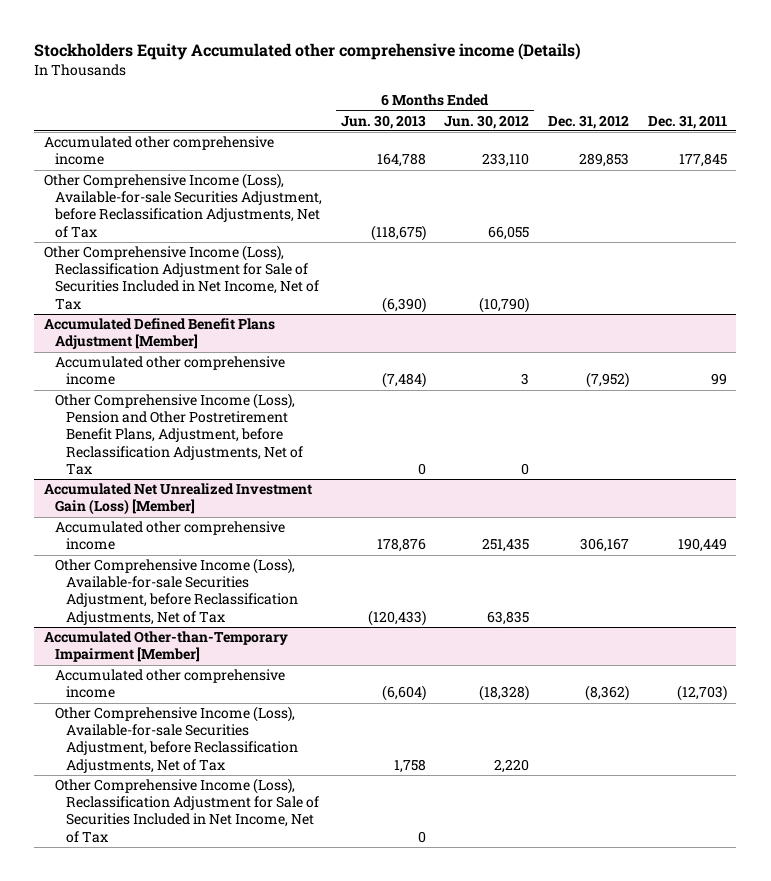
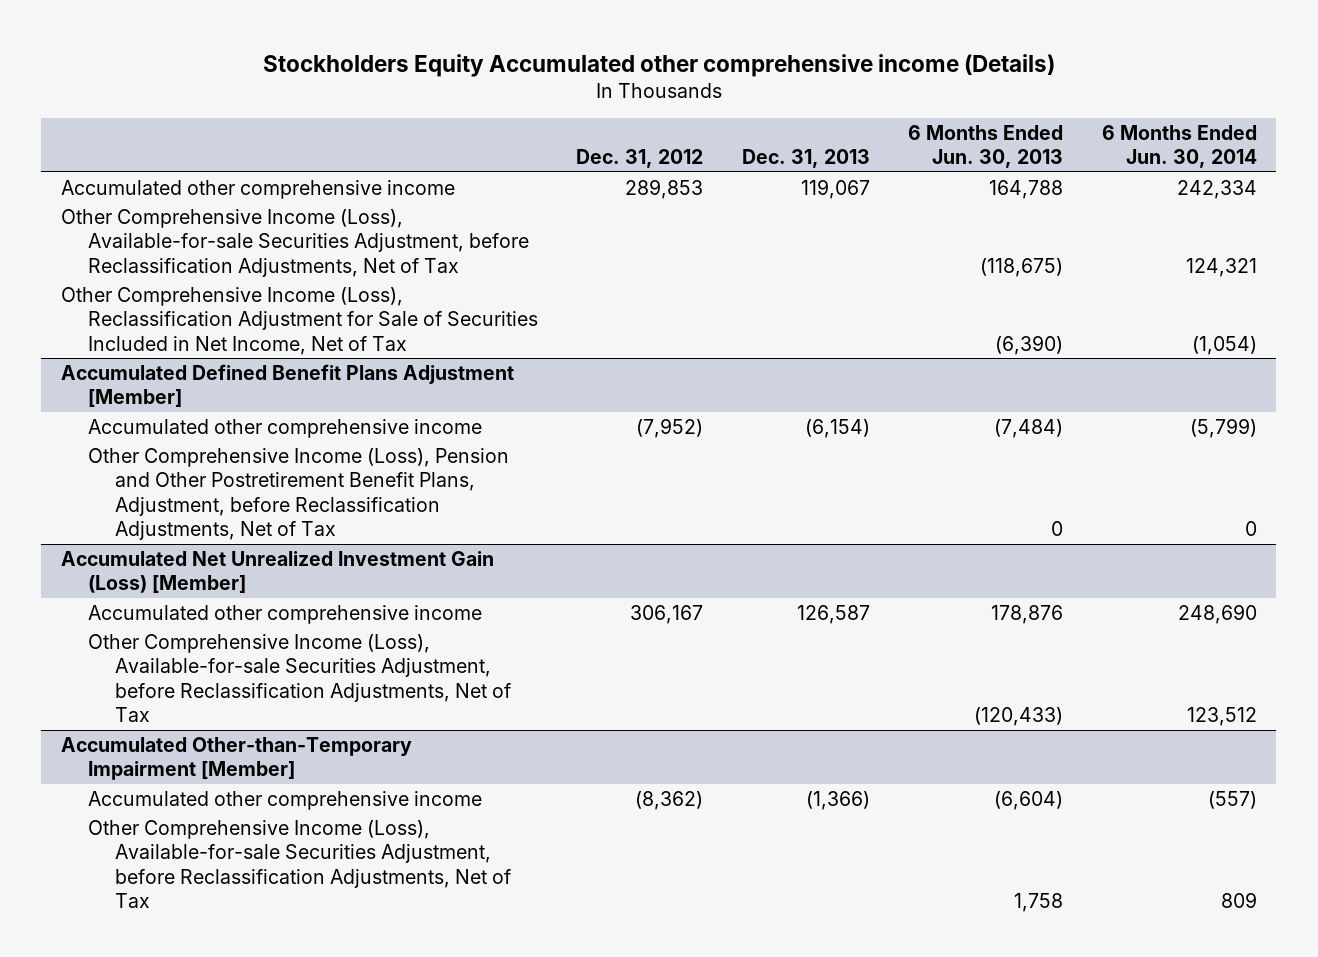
- | 6 Months Ended Jun. 30, 2013 | 6 Months Ended Jun. 30, 2012 | Dec. 31, 2012 | Dec. 31, 2011
+ | Dec. 31, 2012 | Dec. 31, 2013 | 6 Months Ended Jun. 30, 2013 | 6 Months Ended Jun. 30, 2014
@ Accumulated Other-than-Temporary Impairment [Member]
- Other Comprehensive Income (Loss), Reclassification Adjustment for Sale of Securities Included in Net Income, Net of Tax | 0 | | |

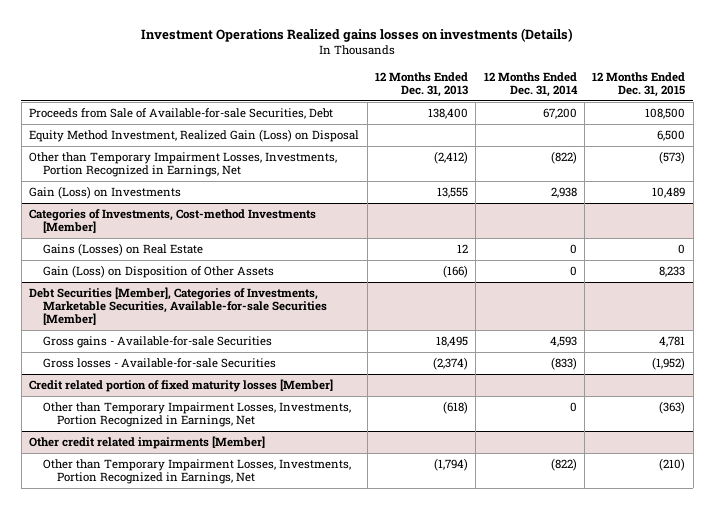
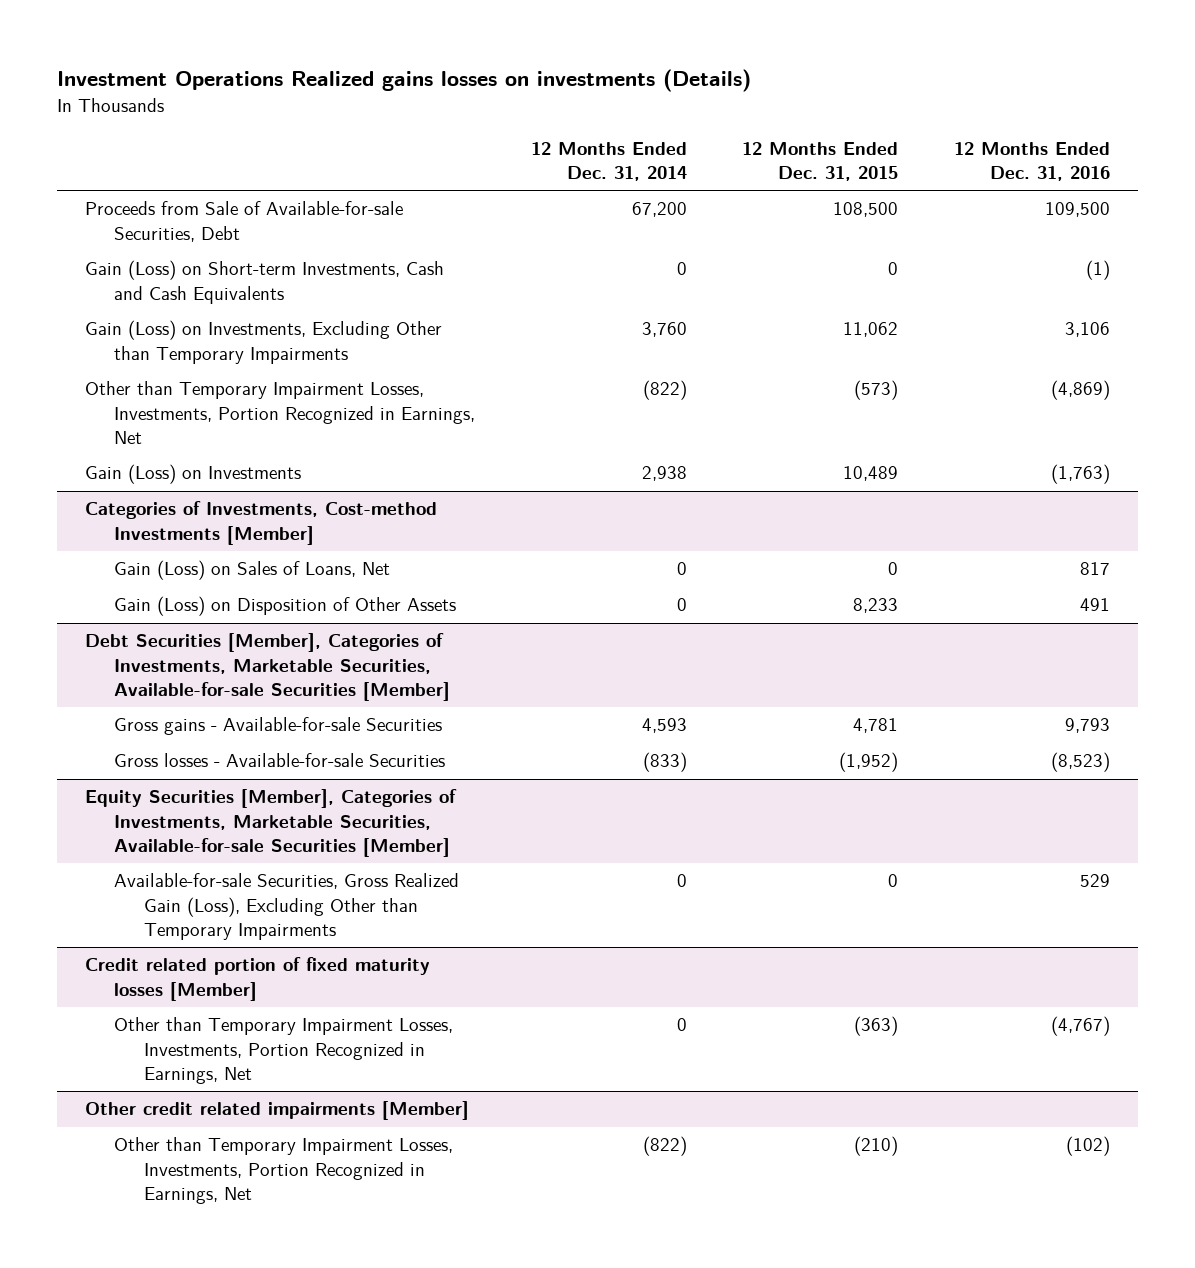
- | 12 Months Ended Dec. 31, 2013 | 12 Months Ended Dec. 31, 2014 | 12 Months Ended Dec. 31, 2015
+ | 12 Months Ended Dec. 31, 2014 | 12 Months Ended Dec. 31, 2015 | 12 Months Ended Dec. 31, 2016
- Equity Method Investment, Realized Gain (Loss) on Disposal | | | 6,500
+ Gain (Loss) on Short-term Investments, Cash and Cash Equivalents | 0 | 0 | (1)
+ Gain (Loss) on Investments, Excluding Other than Temporary Impairments | 3,760 | 11,062 | 3,106
@ Categories of Investments, Cost-method Investments [Member]
- Gains (Losses) on Real Estate | 12 | 0 | 0
+ Gain (Loss) on Sales of Loans, Net | 0 | 0 | 817
+ Equity Securities [Member], Categories of Investments, Marketable Securities, Available-for-sale Securities [Member]
+ Available-for-sale Securities, Gross Realized Gain (Loss), Excluding Other than Temporary Impairments | 0 | 0 | 529

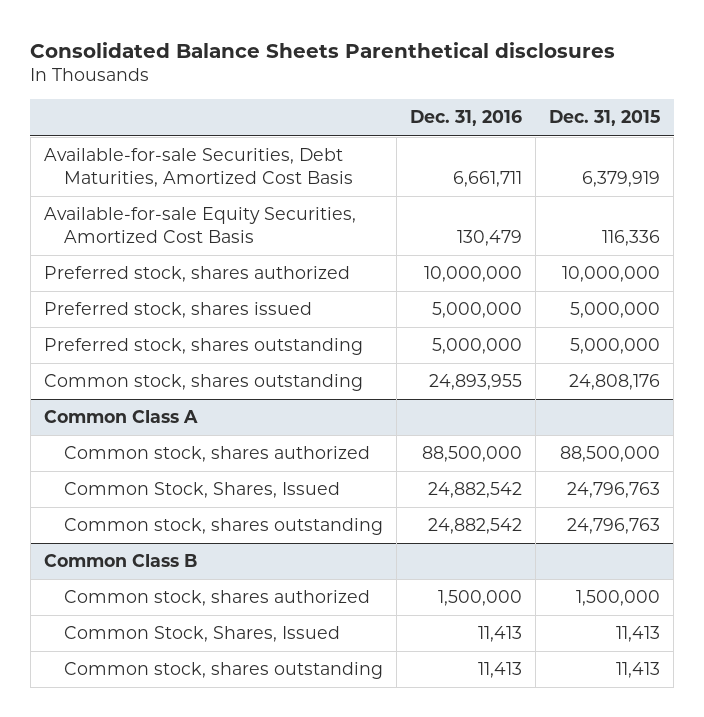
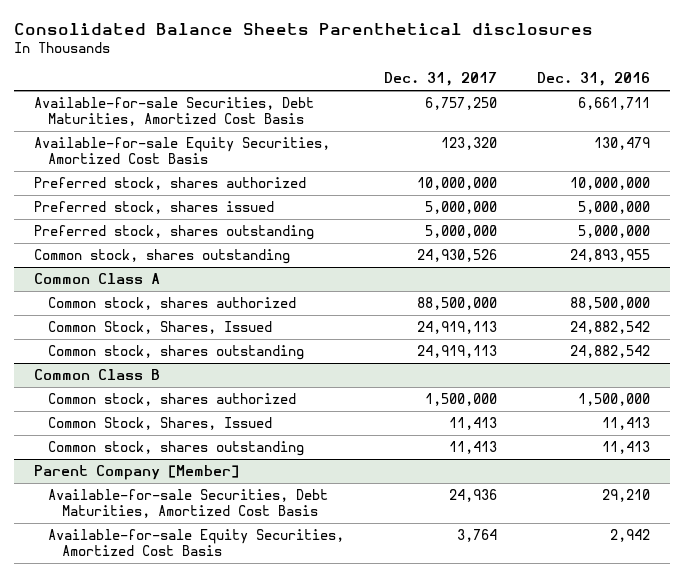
- | Dec. 31, 2016 | Dec. 31, 2015
+ | Dec. 31, 2017 | Dec. 31, 2016
+ Parent Company [Member]
+ Available-for-sale Securities, Debt Maturities, Amortized Cost Basis | 24,936 | 29,210
+ Available-for-sale Equity Securities, Amortized Cost Basis | 3,764 | 2,942

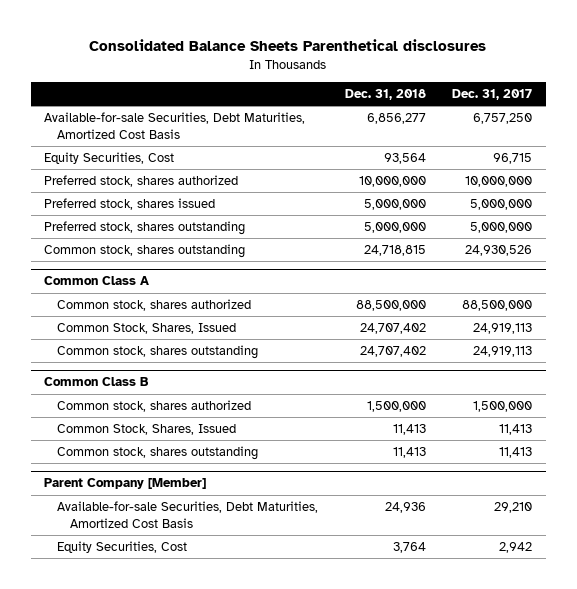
- | Dec. 31, 2017 | Dec. 31, 2016
+ | Dec. 31, 2018 | Dec. 31, 2017
- Available-for-sale Equity Securities, Amortized Cost Basis | 123,320 | 130,479
+ Equity Securities, Cost | 93,564 | 96,715
@ Parent Company [Member]
- Available-for-sale Securities, Debt Maturities, Amortized Cost Basis | 24,936 | 29,210
- Available-for-sale Equity Securities, Amortized Cost Basis | 3,764 | 2,942
+ Available-for-sale Securities, Debt Maturities, Amortized Cost Basis | 24,936 | 29,210
+ Equity Securities, Cost | 3,764 | 2,942

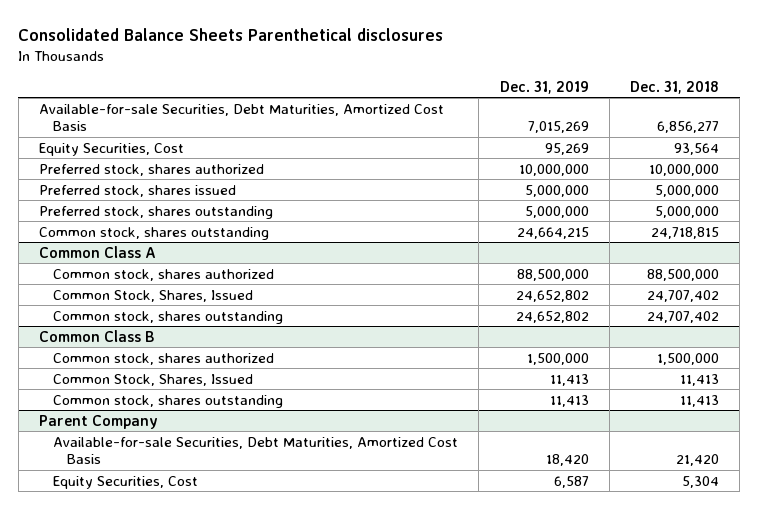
- | Dec. 31, 2018 | Dec. 31, 2017
+ | Dec. 31, 2019 | Dec. 31, 2018
- Parent Company [Member]
- Available-for-sale Securities, Debt Maturities, Amortized Cost Basis | 24,936 | 29,210
- Equity Securities, Cost | 3,764 | 2,942
+ Parent Company
+ Available-for-sale Securities, Debt Maturities, Amortized Cost Basis | 18,420 | 21,420
+ Equity Securities, Cost | 6,587 | 5,304

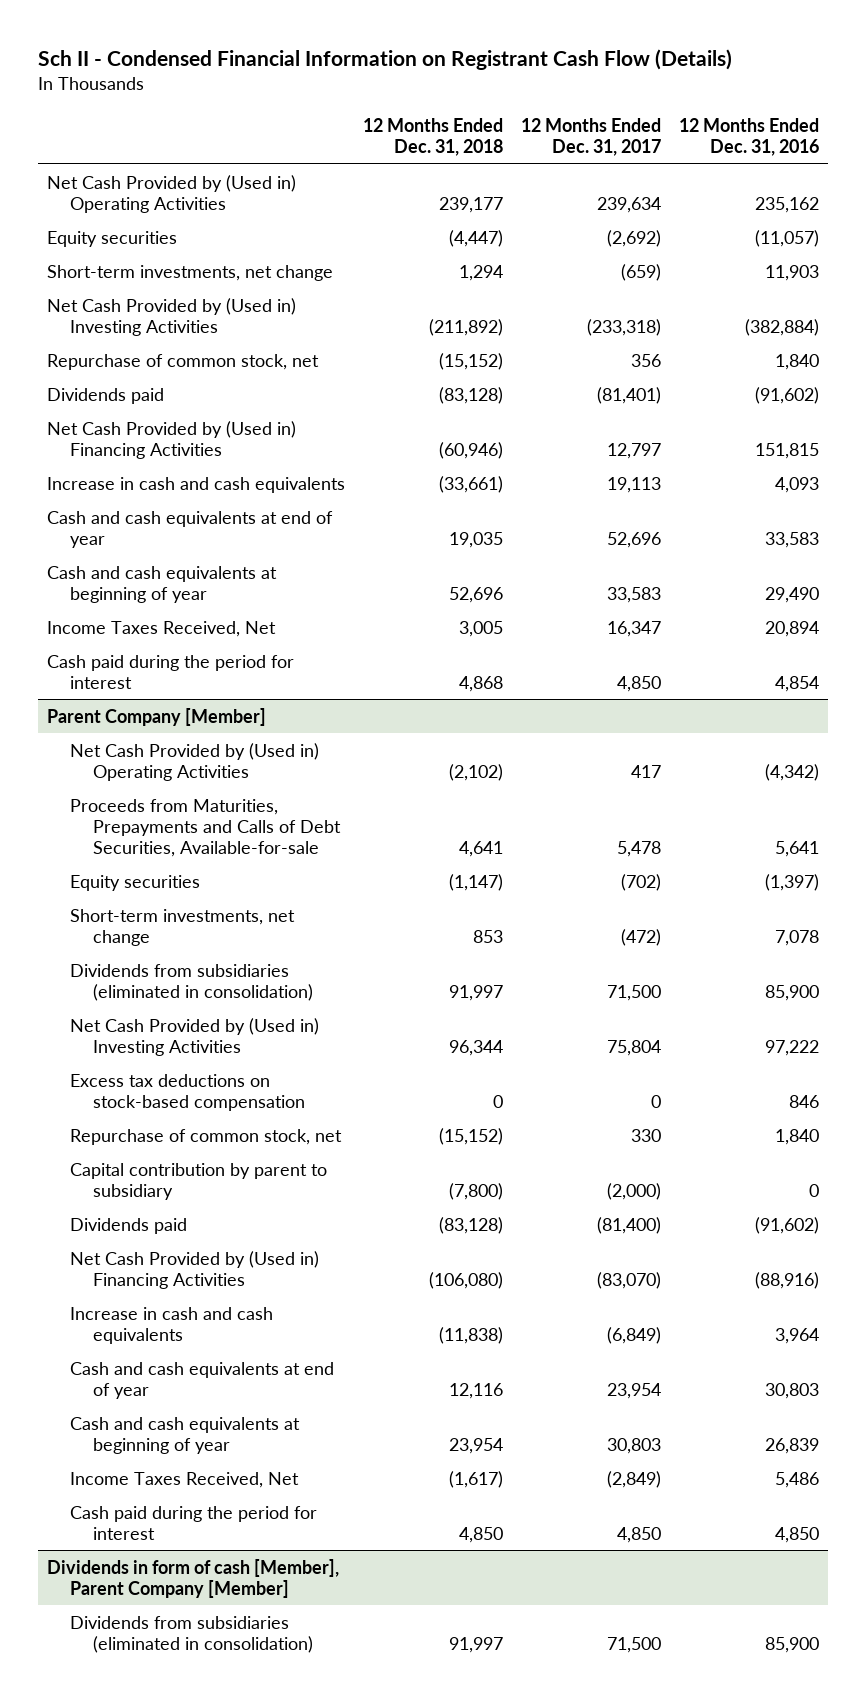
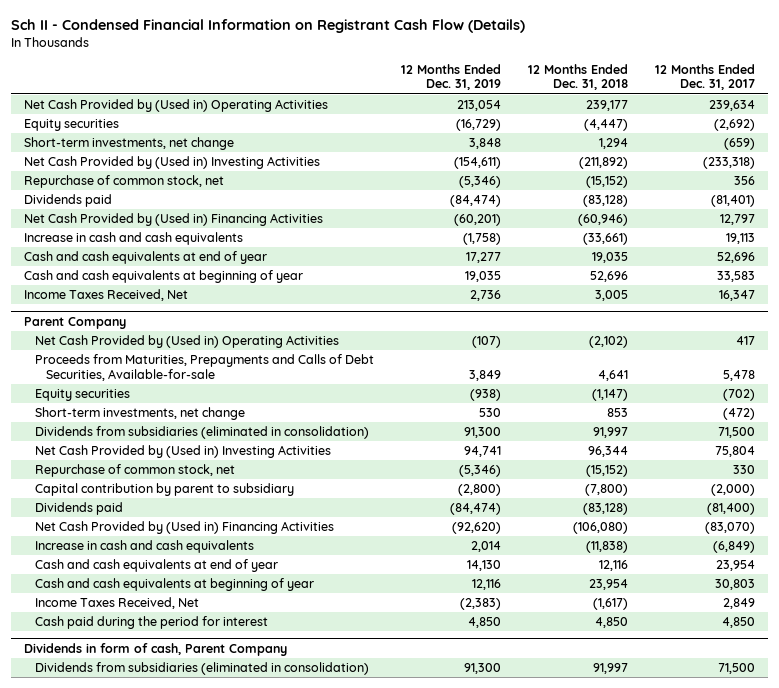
- | 12 Months Ended Dec. 31, 2018 | 12 Months Ended Dec. 31, 2017 | 12 Months Ended Dec. 31, 2016
+ | 12 Months Ended Dec. 31, 2019 | 12 Months Ended Dec. 31, 2018 | 12 Months Ended Dec. 31, 2017
- Cash paid during the period for interest | 4,868 | 4,850 | 4,854
- Parent Company [Member]
+ Parent Company
- Excess tax deductions on stock-based compensation | 0 | 0 | 846
- Income Taxes Received, Net | (1,617) | (2,849) | 5,486
+ Income Taxes Received, Net | (2,383) | (1,617) | 2,849
- Dividends in form of cash [Member], Parent Company [Member]
+ Dividends in form of cash, Parent Company

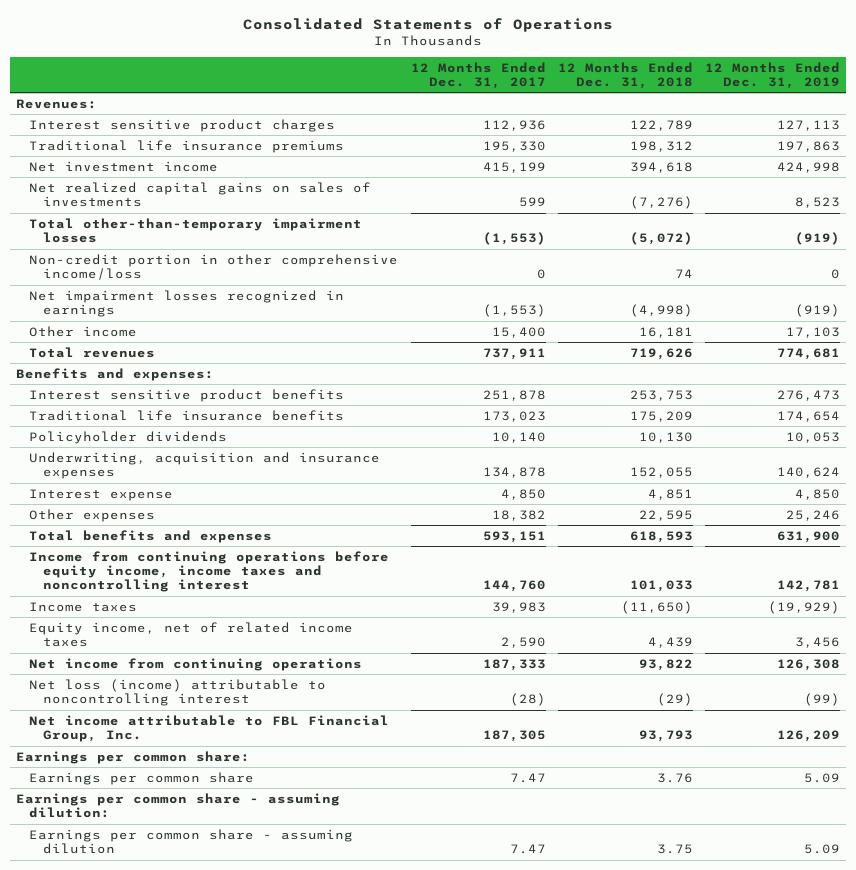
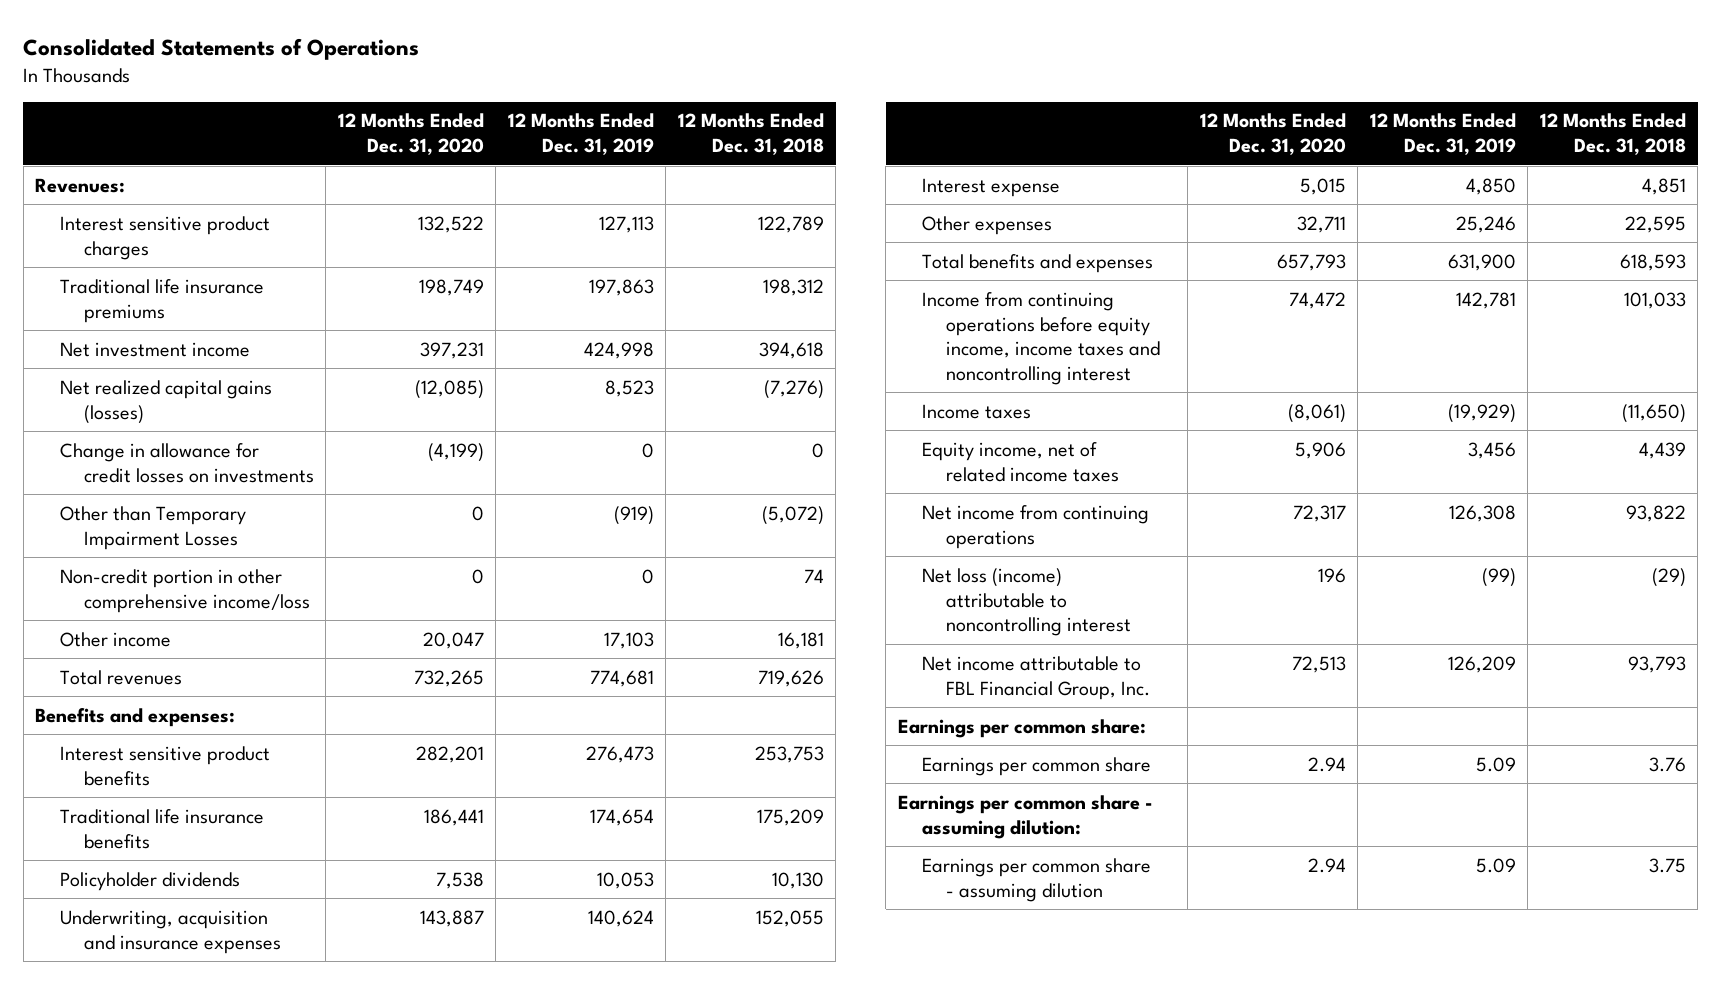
- | 12 Months Ended Dec. 31, 2017 | 12 Months Ended Dec. 31, 2018 | 12 Months Ended Dec. 31, 2019
+ | 12 Months Ended Dec. 31, 2020 | 12 Months Ended Dec. 31, 2019 | 12 Months Ended Dec. 31, 2018
- Net realized capital gains on sales of investments | 599 | (7,276) | 8,523
- Total other-than-temporary impairment losses | (1,553) | (5,072) | (919)
+ Net realized capital gains (losses) | (12,085) | 8,523 | (7,276)
+ Change in allowance for credit losses on investments | (4,199) | 0 | 0
+ Other than Temporary Impairment Losses | 0 | (919) | (5,072)
- Net impairment losses recognized in earnings | (1,553) | (4,998) | (919)

